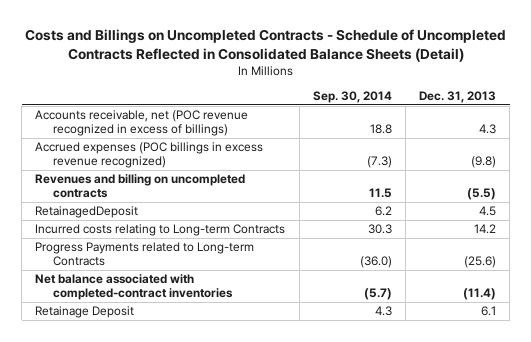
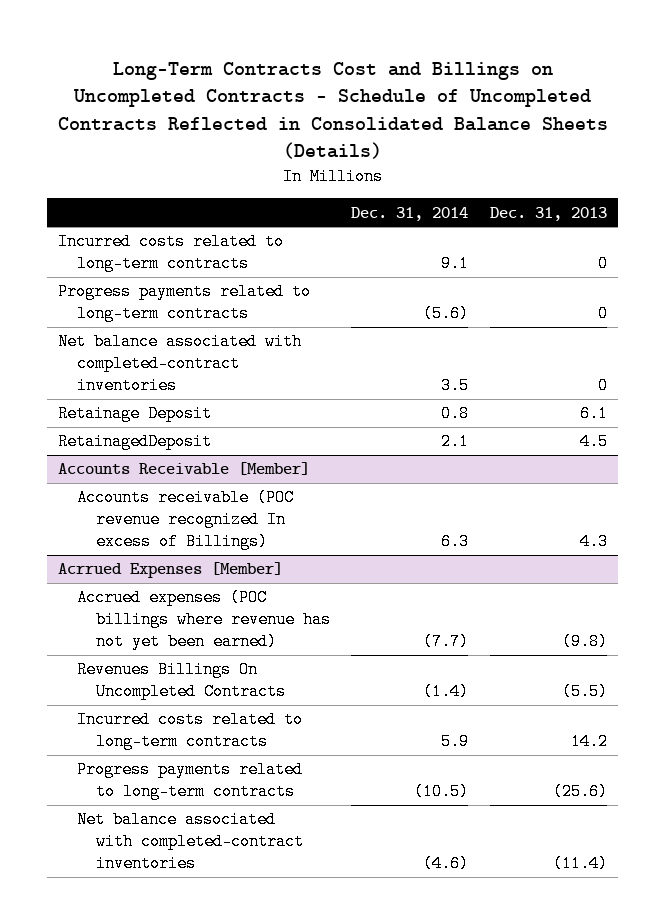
- Costs and Billings on Uncompleted Contracts - Schedule of Uncompleted Contracts Reflected in Consolidated Balance Sheets (Detail)
+ Long-Term Contracts Cost and Billings on Uncompleted Contracts - Schedule of Uncompleted Contracts Reflected in Consolidated Balance Sheets (Details)
- | Sep. 30, 2014 | Dec. 31, 2013
+ | Dec. 31, 2014 | Dec. 31, 2013
- Accounts receivable, net (POC revenue recognized in excess of billings) | 18.8 | 4.3
- Accrued expenses (POC billings in excess revenue recognized) | (7.3) | (9.8)
- Revenues and billing on uncompleted contracts | 11.5 | (5.5)
+ Incurred costs related to long-term contracts | 9.1 | 0
+ Progress payments related to long-term contracts | (5.6) | 0
+ Net balance associated with completed-contract inventories | 3.5 | 0
moved up: Retainage Deposit | 0.8 | 6.1
- Incurred costs relating to Long-term Contracts | 30.3 | 14.2
- Progress Payments related to Long-term Contracts | (36.0) | (25.6)
+ Accounts Receivable [Member]
+ Accounts receivable (POC revenue recognized In excess of Billings) | 6.3 | 4.3
+ Acrrued Expenses [Member]
+ Accrued expenses (POC billings where revenue has not yet been earned) | (7.7) | (9.8)
+ Revenues Billings On Uncompleted Contracts | (1.4) | (5.5)
+ Incurred costs related to long-term contracts | 5.9 | 14.2
+ Progress payments related to long-term contracts | (10.5) | (25.6)

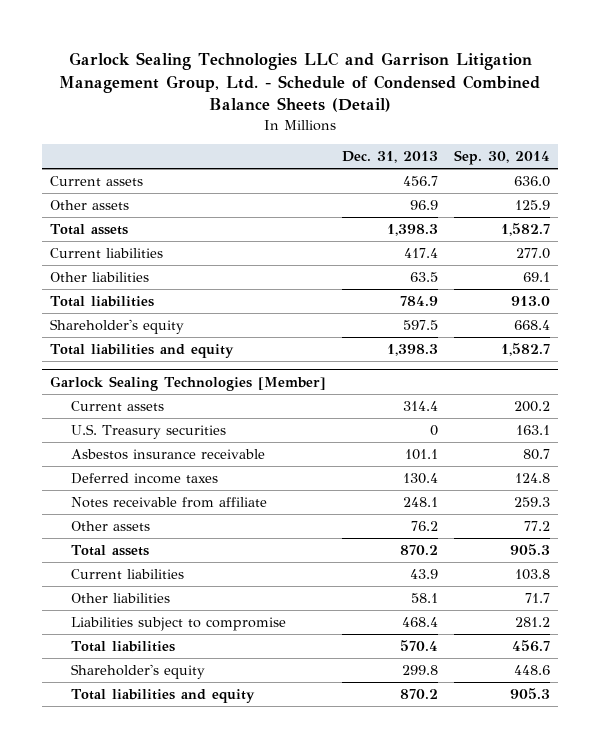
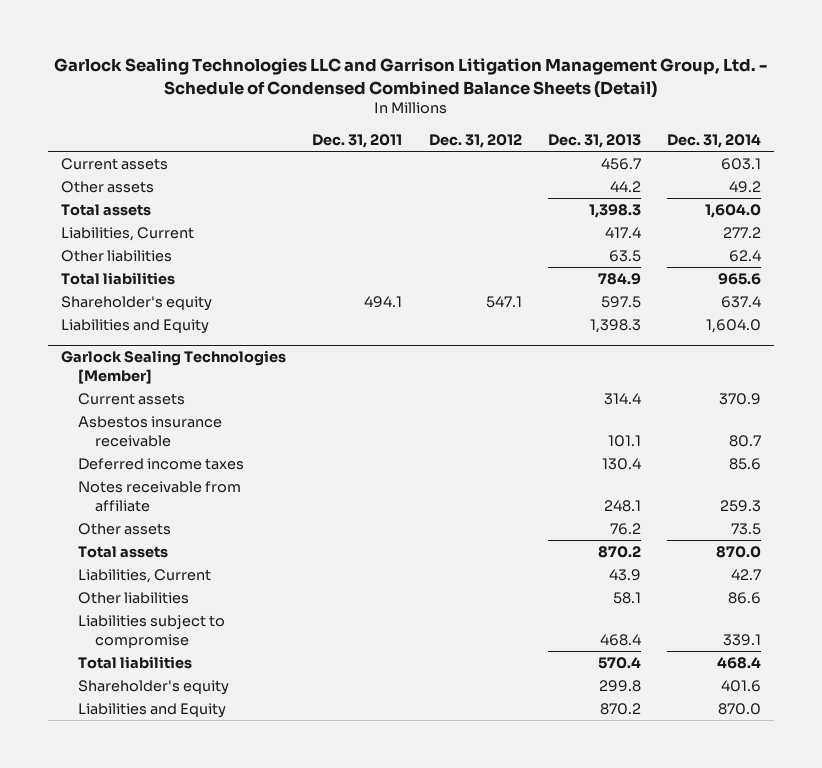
- | Dec. 31, 2013 | Sep. 30, 2014
+ | Dec. 31, 2011 | Dec. 31, 2012 | Dec. 31, 2013 | Dec. 31, 2014
- Other assets | 96.9 | 125.9
+ Other assets | | | 44.2 | 49.2
- Current liabilities | 417.4 | 277.0
+ Liabilities, Current | | | 417.4 | 277.2
- Total liabilities and equity | 1,398.3 | 1,582.7
+ Liabilities and Equity | | | 1,398.3 | 1,604.0
@ Garlock Sealing Technologies [Member]
- U.S. Treasury securities | 0 | 163.1
- Current liabilities | 43.9 | 103.8
+ Liabilities, Current | | | 43.9 | 42.7
- Total liabilities and equity | 870.2 | 905.3
+ Liabilities and Equity | | | 870.2 | 870.0

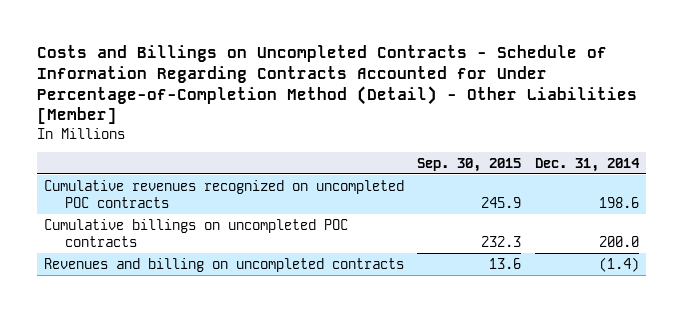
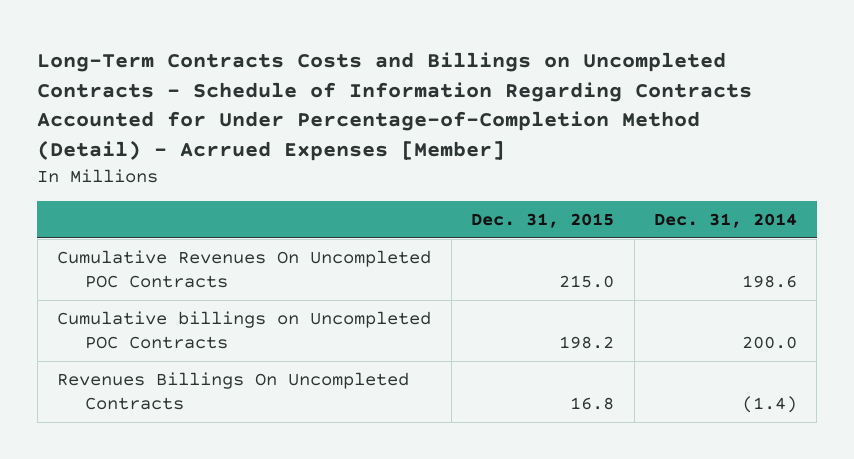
- Costs and Billings on Uncompleted Contracts - Schedule of Information Regarding Contracts Accounted for Under Percentage-of-Completion Method (Detail) - Other Liabilities [Member]
+ Long-Term Contracts Costs and Billings on Uncompleted Contracts - Schedule of Information Regarding Contracts Accounted for Under Percentage-of-Completion Method (Detail) - Acrrued Expenses [Member]
- | Sep. 30, 2015 | Dec. 31, 2014
+ | Dec. 31, 2015 | Dec. 31, 2014
- Cumulative revenues recognized on uncompleted POC contracts | 245.9 | 198.6
- Cumulative billings on uncompleted POC contracts | 232.3 | 200.0
- Revenues and billing on uncompleted contracts | 13.6 | (1.4)
+ Cumulative Revenues On Uncompleted POC Contracts | 215.0 | 198.6
+ Cumulative billings on Uncompleted POC Contracts | 198.2 | 200.0
+ Revenues Billings On Uncompleted Contracts | 16.8 | (1.4)

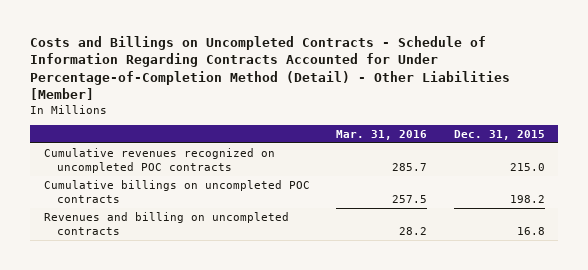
- Long-Term Contracts Costs and Billings on Uncompleted Contracts - Schedule of Information Regarding Contracts Accounted for Under Percentage-of-Completion Method (Detail) - Acrrued Expenses [Member]
+ Costs and Billings on Uncompleted Contracts - Schedule of Information Regarding Contracts Accounted for Under Percentage-of-Completion Method (Detail) - Other Liabilities [Member]
- | Dec. 31, 2015 | Dec. 31, 2014
+ | Mar. 31, 2016 | Dec. 31, 2015
- Cumulative Revenues On Uncompleted POC Contracts | 215.0 | 198.6
- Cumulative billings on Uncompleted POC Contracts | 198.2 | 200.0
- Revenues Billings On Uncompleted Contracts | 16.8 | (1.4)
+ Cumulative revenues recognized on uncompleted POC contracts | 285.7 | 215.0
+ Cumulative billings on uncompleted POC contracts | 257.5 | 198.2
+ Revenues and billing on uncompleted contracts | 28.2 | 16.8

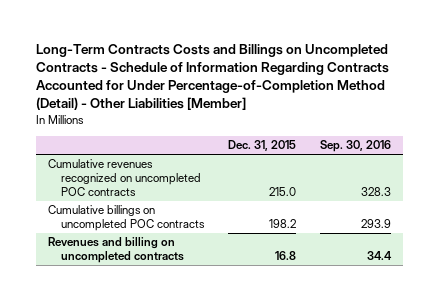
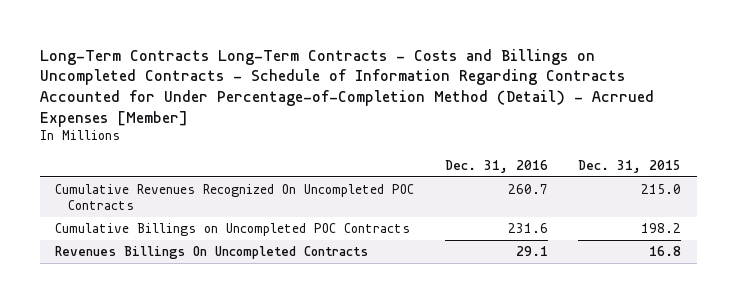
- Long-Term Contracts Costs and Billings on Uncompleted Contracts - Schedule of Information Regarding Contracts Accounted for Under Percentage-of-Completion Method (Detail) - Other Liabilities [Member]
+ Long-Term Contracts Long-Term Contracts - Costs and Billings on Uncompleted Contracts - Schedule of Information Regarding Contracts Accounted for Under Percentage-of-Completion Method (Detail) - Acrrued Expenses [Member]
- | Dec. 31, 2015 | Sep. 30, 2016
+ | Dec. 31, 2016 | Dec. 31, 2015
- Cumulative revenues recognized on uncompleted POC contracts | 215.0 | 328.3
- Cumulative billings on uncompleted POC contracts | 198.2 | 293.9
- Revenues and billing on uncompleted contracts | 16.8 | 34.4
+ Cumulative Revenues Recognized On Uncompleted POC Contracts | 260.7 | 215.0
+ Cumulative Billings on Uncompleted POC Contracts | 231.6 | 198.2
+ Revenues Billings On Uncompleted Contracts | 29.1 | 16.8

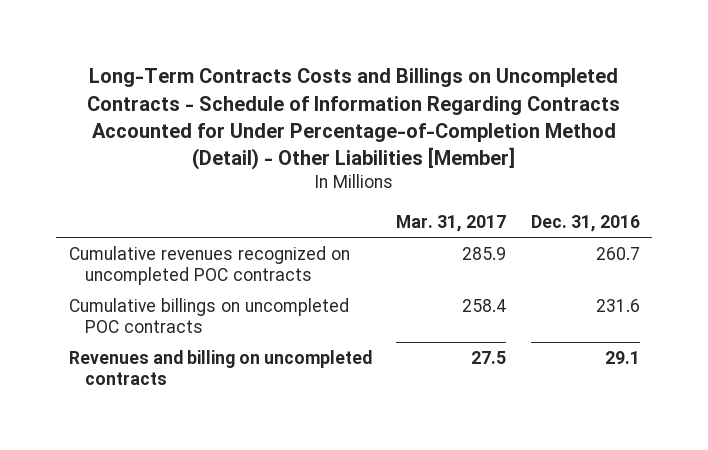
- Long-Term Contracts Long-Term Contracts - Costs and Billings on Uncompleted Contracts - Schedule of Information Regarding Contracts Accounted for Under Percentage-of-Completion Method (Detail) - Acrrued Expenses [Member]
+ Long-Term Contracts Costs and Billings on Uncompleted Contracts - Schedule of Information Regarding Contracts Accounted for Under Percentage-of-Completion Method (Detail) - Other Liabilities [Member]
- | Dec. 31, 2016 | Dec. 31, 2015
+ | Mar. 31, 2017 | Dec. 31, 2016
- Cumulative Revenues Recognized On Uncompleted POC Contracts | 260.7 | 215.0
- Cumulative Billings on Uncompleted POC Contracts | 231.6 | 198.2
- Revenues Billings On Uncompleted Contracts | 29.1 | 16.8
+ Cumulative revenues recognized on uncompleted POC contracts | 285.9 | 260.7
+ Cumulative billings on uncompleted POC contracts | 258.4 | 231.6
+ Revenues and billing on uncompleted contracts | 27.5 | 29.1

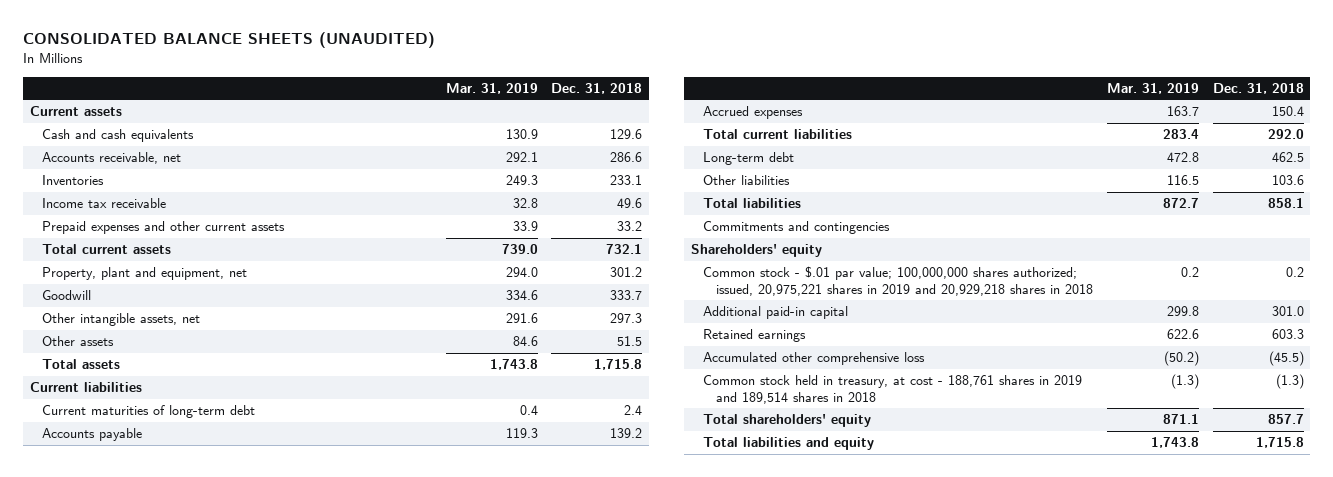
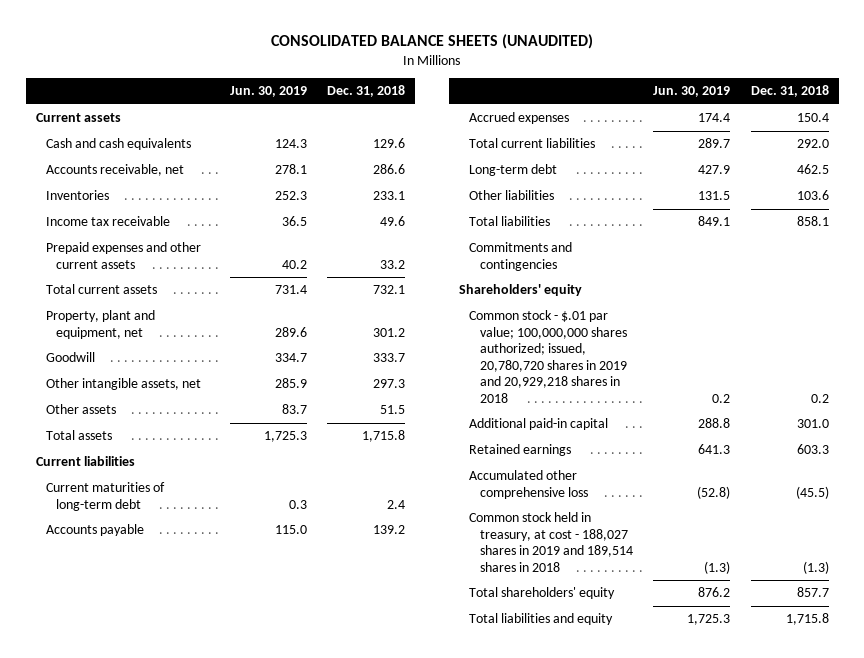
- | Mar. 31, 2019 | Dec. 31, 2018
+ | Jun. 30, 2019 | Dec. 31, 2018
- Common stock - $.01 par value; 100,000,000 shares authorized; issued, 20,975,221 shares in 2019 and 20,929,218 shares in 2018 | 0.2 | 0.2
+ Common stock - $.01 par value; 100,000,000 shares authorized; issued, 20,780,720 shares in 2019 and 20,929,218 shares in 2018 | 0.2 | 0.2
- Common stock held in treasury, at cost - 188,761 shares in 2019 and 189,514 shares in 2018 | (1.3) | (1.3)
+ Common stock held in treasury, at cost - 188,027 shares in 2019 and 189,514 shares in 2018 | (1.3) | (1.3)

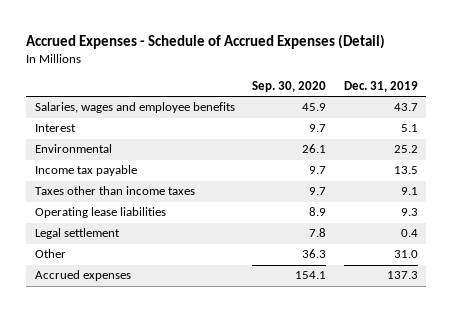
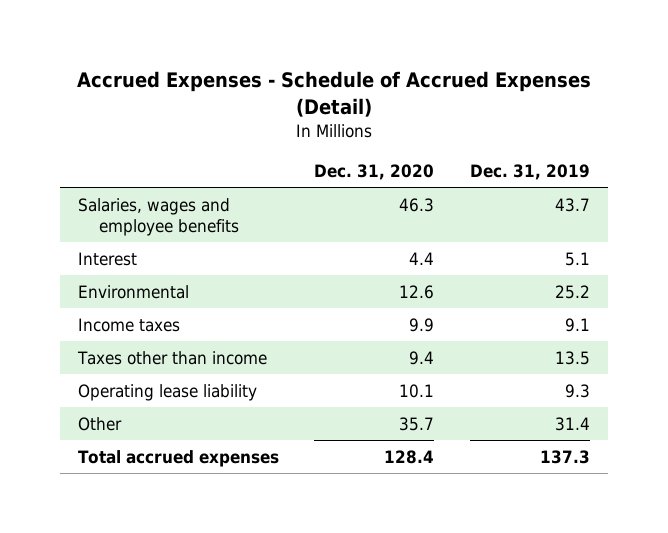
- | Sep. 30, 2020 | Dec. 31, 2019
+ | Dec. 31, 2020 | Dec. 31, 2019
- Income tax payable | 9.7 | 13.5
- Taxes other than income taxes | 9.7 | 9.1
- Operating lease liabilities | 8.9 | 9.3
- Legal settlement | 7.8 | 0.4
- Other | 36.3 | 31.0
- Accrued expenses | 154.1 | 137.3
+ Income taxes | 9.9 | 9.1
+ Taxes other than income | 9.4 | 13.5
+ Operating lease liability | 10.1 | 9.3
+ Other | 35.7 | 31.4
+ Total accrued expenses | 128.4 | 137.3

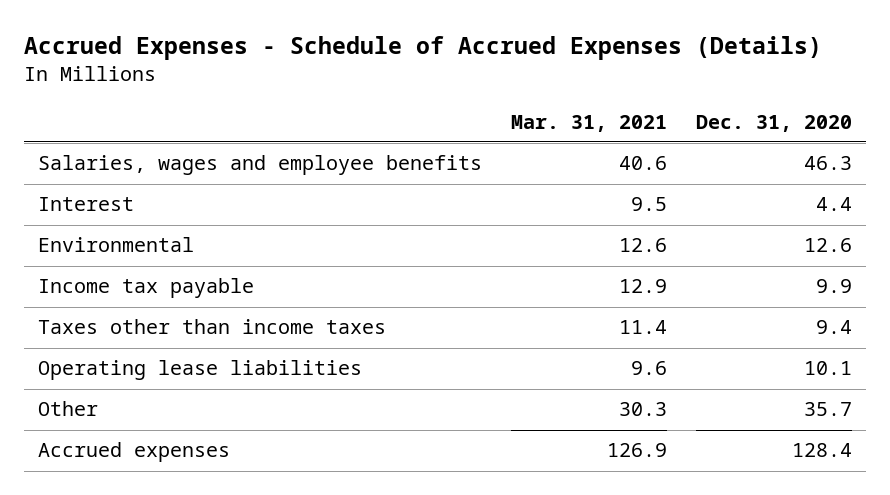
- Accrued Expenses - Schedule of Accrued Expenses (Detail)
+ Accrued Expenses - Schedule of Accrued Expenses (Details)
- | Dec. 31, 2020 | Dec. 31, 2019
+ | Mar. 31, 2021 | Dec. 31, 2020
- Income taxes | 9.9 | 9.1
- Taxes other than income | 9.4 | 13.5
- Operating lease liability | 10.1 | 9.3
+ Income tax payable | 12.9 | 9.9
+ Taxes other than income taxes | 11.4 | 9.4
+ Operating lease liabilities | 9.6 | 10.1
- Total accrued expenses | 128.4 | 137.3
+ Accrued expenses | 126.9 | 128.4

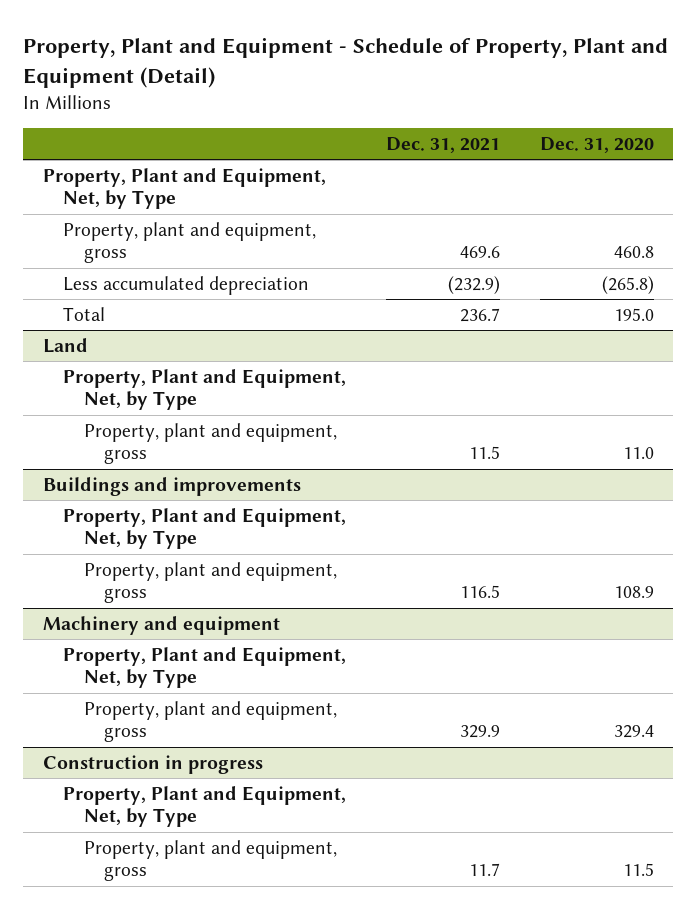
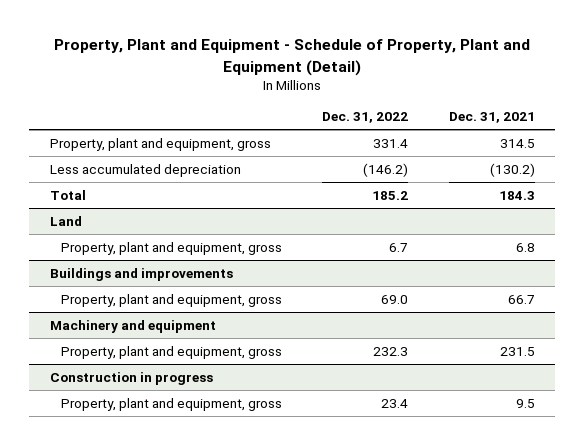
- | Dec. 31, 2021 | Dec. 31, 2020
+ | Dec. 31, 2022 | Dec. 31, 2021
- Property, Plant and Equipment, Net, by Type
- Property, plant and equipment, gross | 469.6 | 460.8
- Less accumulated depreciation | (232.9) | (265.8)
- Total | 236.7 | 195.0
+ Property, plant and equipment, gross | 331.4 | 314.5
+ Less accumulated depreciation | (146.2) | (130.2)
+ Total | 185.2 | 184.3
@ Land
- Property, Plant and Equipment, Net, by Type
- Property, plant and equipment, gross | 11.5 | 11.0
+ Property, plant and equipment, gross | 6.7 | 6.8
@ Buildings and improvements
- Property, Plant and Equipment, Net, by Type
- Property, plant and equipment, gross | 116.5 | 108.9
+ Property, plant and equipment, gross | 69.0 | 66.7
@ Machinery and equipment
- Property, Plant and Equipment, Net, by Type
- Property, plant and equipment, gross | 329.9 | 329.4
+ Property, plant and equipment, gross | 232.3 | 231.5
@ Construction in progress
- Property, Plant and Equipment, Net, by Type
- Property, plant and equipment, gross | 11.7 | 11.5
+ Property, plant and equipment, gross | 23.4 | 9.5

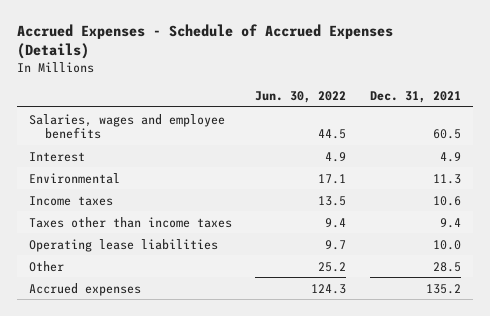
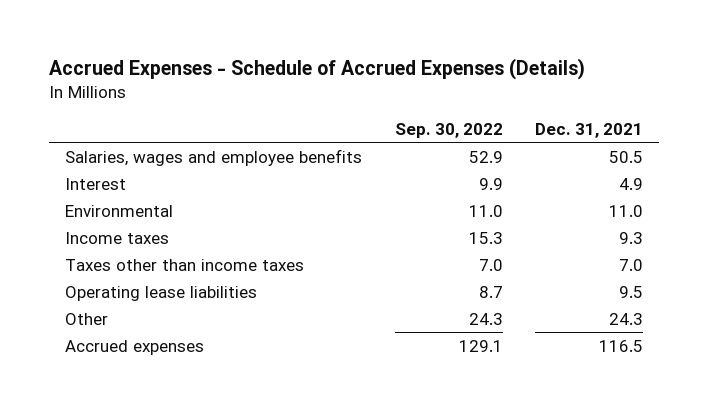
- | Jun. 30, 2022 | Dec. 31, 2021
+ | Sep. 30, 2022 | Dec. 31, 2021
- Salaries, wages and employee benefits | 44.5 | 60.5
+ Salaries, wages and employee benefits | 52.9 | 50.5
- Environmental | 17.1 | 11.3
- Income taxes | 13.5 | 10.6
- Taxes other than income taxes | 9.4 | 9.4
- Operating lease liabilities | 9.7 | 10.0
- Other | 25.2 | 28.5
- Accrued expenses | 124.3 | 135.2
+ Environmental | 11.0 | 11.0
+ Income taxes | 15.3 | 9.3
+ Taxes other than income taxes | 7.0 | 7.0
+ Operating lease liabilities | 8.7 | 9.5
+ Other | 24.3 | 24.3
+ Accrued expenses | 129.1 | 116.5

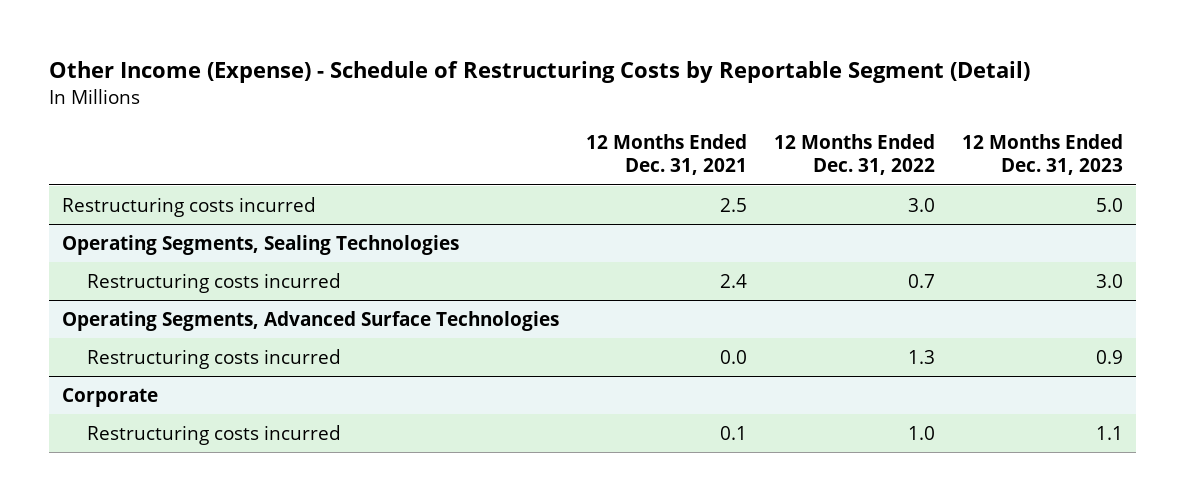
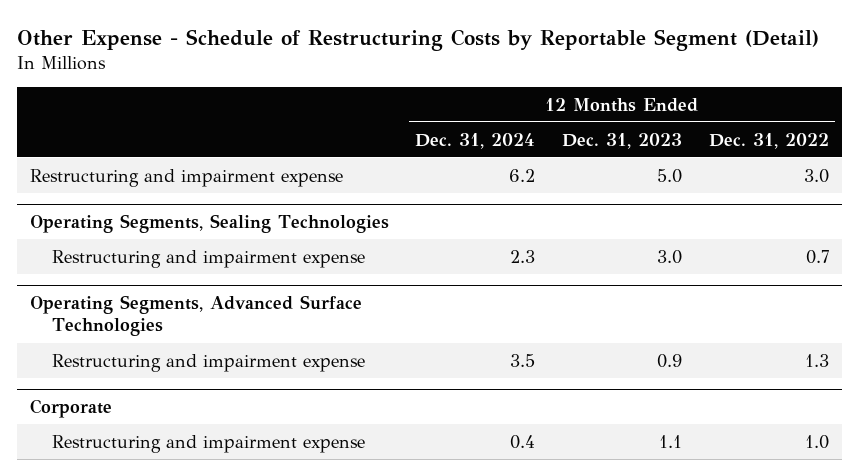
- Other Income (Expense) - Schedule of Restructuring Costs by Reportable Segment (Detail)
+ Other Expense - Schedule of Restructuring Costs by Reportable Segment (Detail)
- | 12 Months Ended Dec. 31, 2021 | 12 Months Ended Dec. 31, 2022 | 12 Months Ended Dec. 31, 2023
+ | 12 Months Ended Dec. 31, 2024 | 12 Months Ended Dec. 31, 2023 | 12 Months Ended Dec. 31, 2022
- Restructuring costs incurred | 2.5 | 3.0 | 5.0
+ Restructuring and impairment expense | 6.2 | 5.0 | 3.0
@ Operating Segments, Sealing Technologies
- Restructuring costs incurred | 2.4 | 0.7 | 3.0
+ Restructuring and impairment expense | 2.3 | 3.0 | 0.7
@ Operating Segments, Advanced Surface Technologies
- Restructuring costs incurred | 0.0 | 1.3 | 0.9
+ Restructuring and impairment expense | 3.5 | 0.9 | 1.3
@ Corporate
- Restructuring costs incurred | 0.1 | 1.0 | 1.1
+ Restructuring and impairment expense | 0.4 | 1.1 | 1.0

